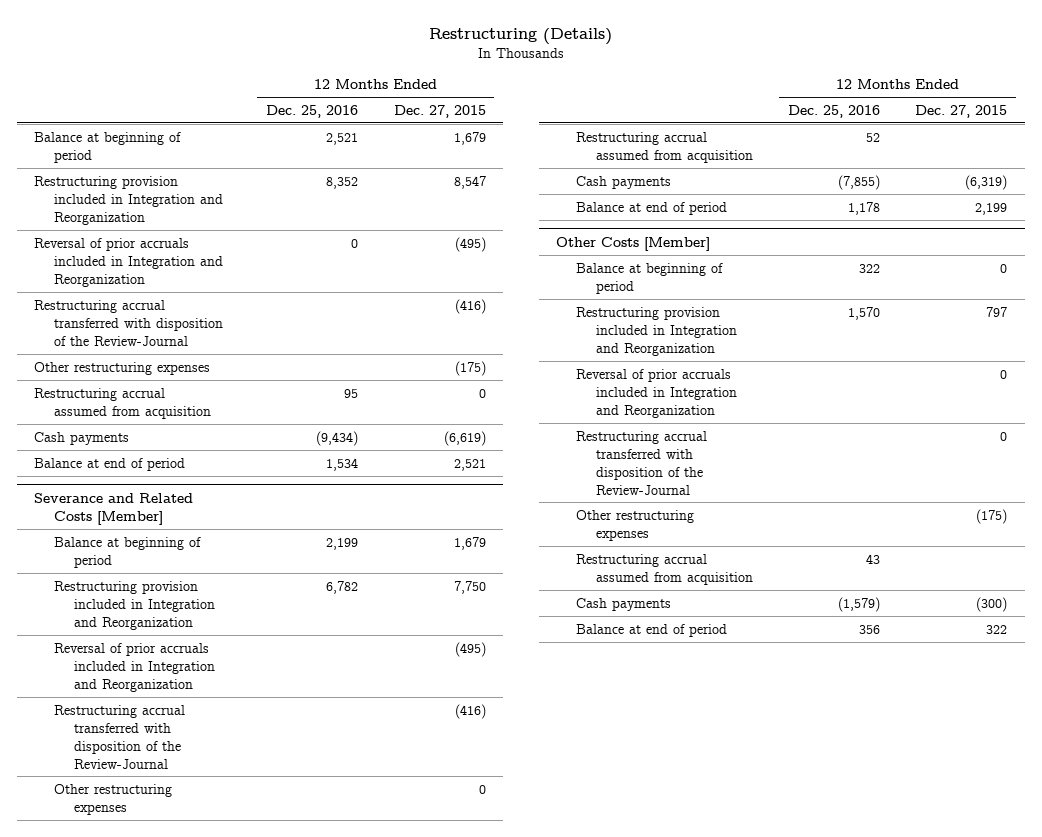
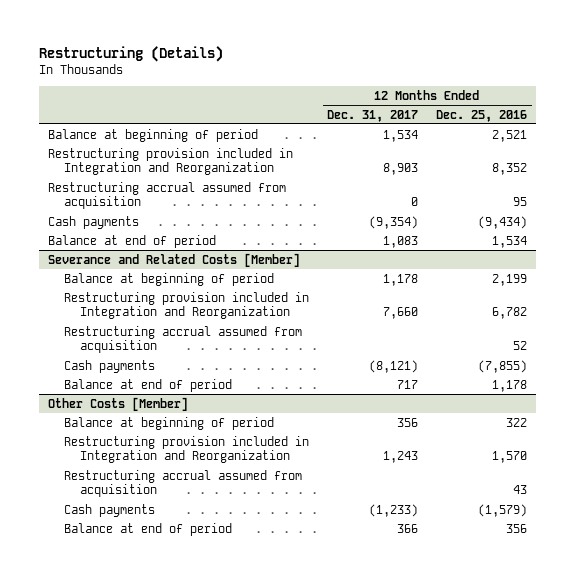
- | 12 Months Ended Dec. 25, 2016 | 12 Months Ended Dec. 27, 2015
+ | 12 Months Ended Dec. 31, 2017 | 12 Months Ended Dec. 25, 2016
- Reversal of prior accruals included in Integration and Reorganization | 0 | (495)
- Restructuring accrual transferred with disposition of the Review-Journal | | (416)
- Other restructuring expenses | | (175)
@ Severance and Related Costs [Member]
- Reversal of prior accruals included in Integration and Reorganization | | (495)
- Restructuring accrual transferred with disposition of the Review-Journal | | (416)
- Other restructuring expenses | | 0
@ Other Costs [Member]
- Reversal of prior accruals included in Integration and Reorganization | | 0
- Restructuring accrual transferred with disposition of the Review-Journal | | 0
- Other restructuring expenses | | (175)

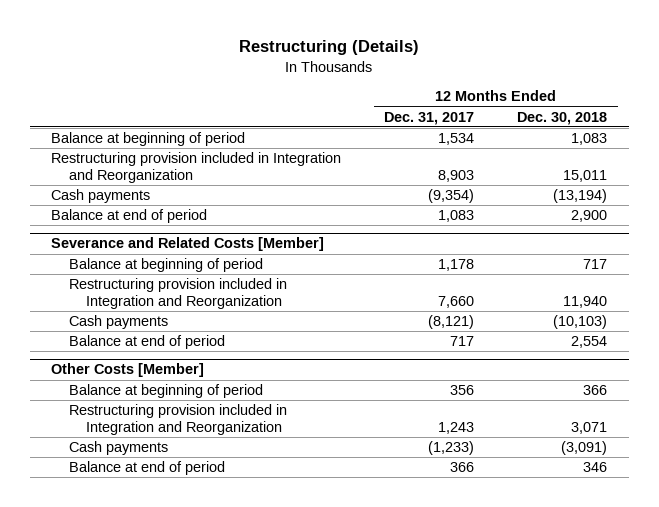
- | 12 Months Ended Dec. 31, 2017 | 12 Months Ended Dec. 25, 2016
+ | 12 Months Ended Dec. 31, 2017 | 12 Months Ended Dec. 30, 2018
- Restructuring accrual assumed from acquisition | 0 | 95
@ Severance and Related Costs [Member]
- Restructuring accrual assumed from acquisition | | 52
@ Other Costs [Member]
- Restructuring accrual assumed from acquisition | | 43

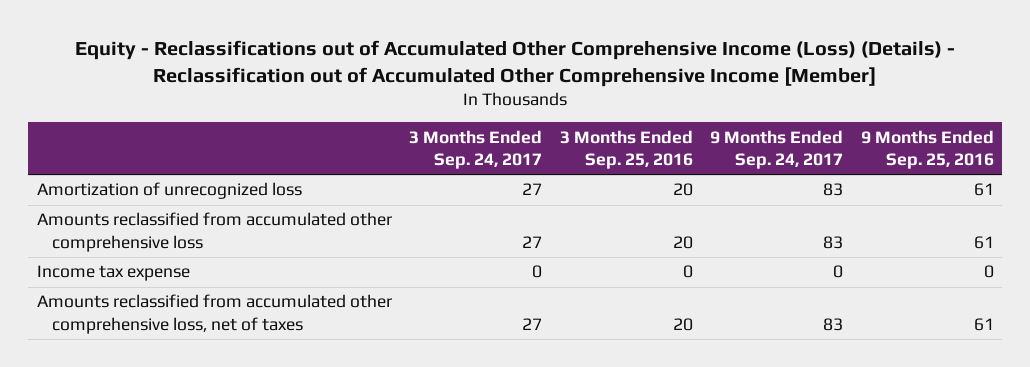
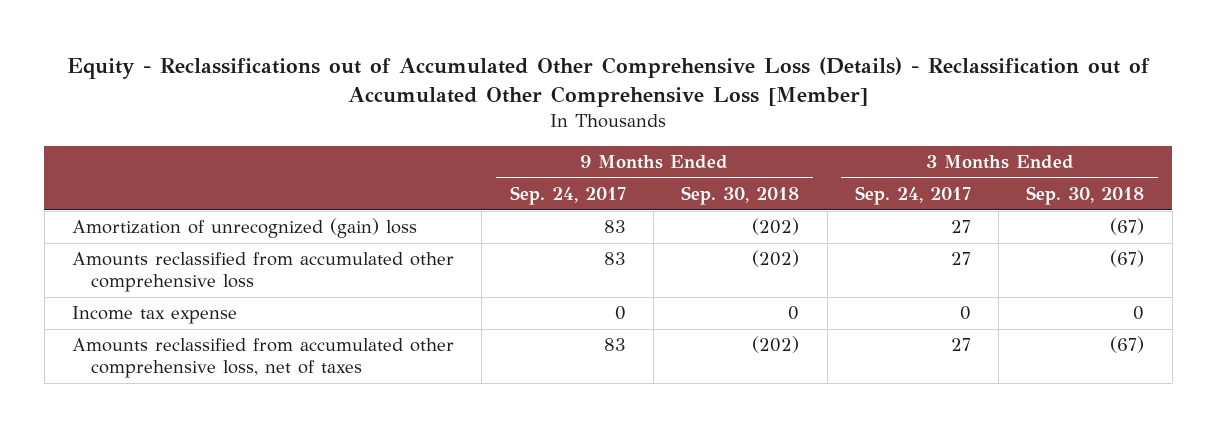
- Equity - Reclassifications out of Accumulated Other Comprehensive Income (Loss) (Details) - Reclassification out of Accumulated Other Comprehensive Income [Member]
+ Equity - Reclassifications out of Accumulated Other Comprehensive Loss (Details) - Reclassification out of Accumulated Other Comprehensive Loss [Member]
- | 3 Months Ended Sep. 24, 2017 | 3 Months Ended Sep. 25, 2016 | 9 Months Ended Sep. 24, 2017 | 9 Months Ended Sep. 25, 2016
+ | 9 Months Ended Sep. 24, 2017 | 9 Months Ended Sep. 30, 2018 | 3 Months Ended Sep. 24, 2017 | 3 Months Ended Sep. 30, 2018
- Amortization of unrecognized loss | 27 | 20 | 83 | 61
+ Amortization of unrecognized (gain) loss | 83 | (202) | 27 | (67)

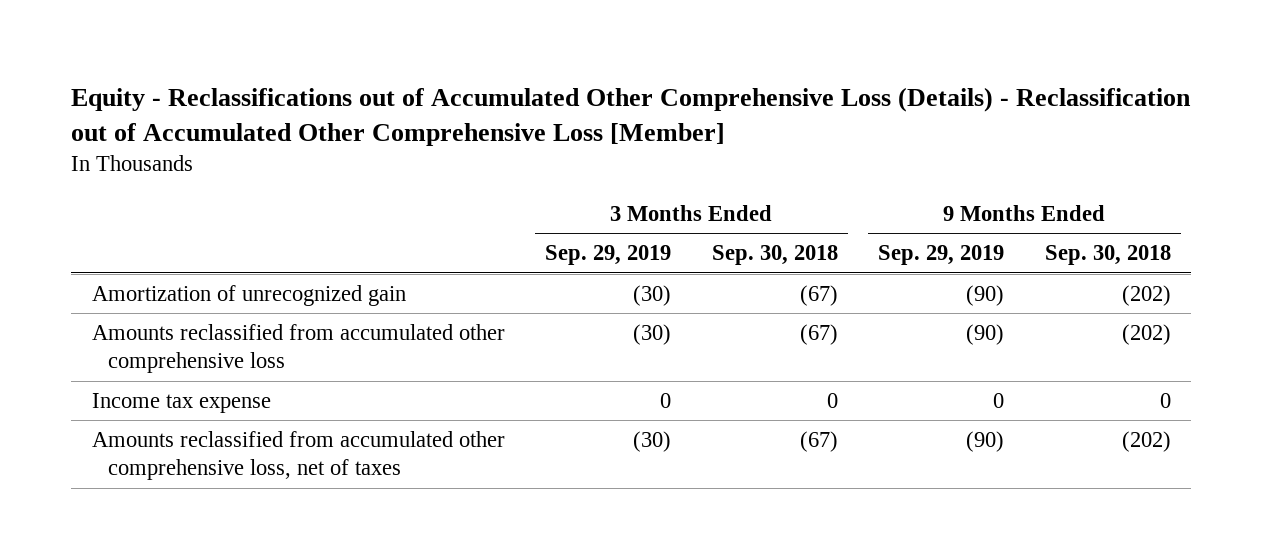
- | 9 Months Ended Sep. 24, 2017 | 9 Months Ended Sep. 30, 2018 | 3 Months Ended Sep. 24, 2017 | 3 Months Ended Sep. 30, 2018
+ | 3 Months Ended Sep. 29, 2019 | 3 Months Ended Sep. 30, 2018 | 9 Months Ended Sep. 29, 2019 | 9 Months Ended Sep. 30, 2018
- Amortization of unrecognized (gain) loss | 83 | (202) | 27 | (67)
+ Amortization of unrecognized gain | (30) | (67) | (90) | (202)

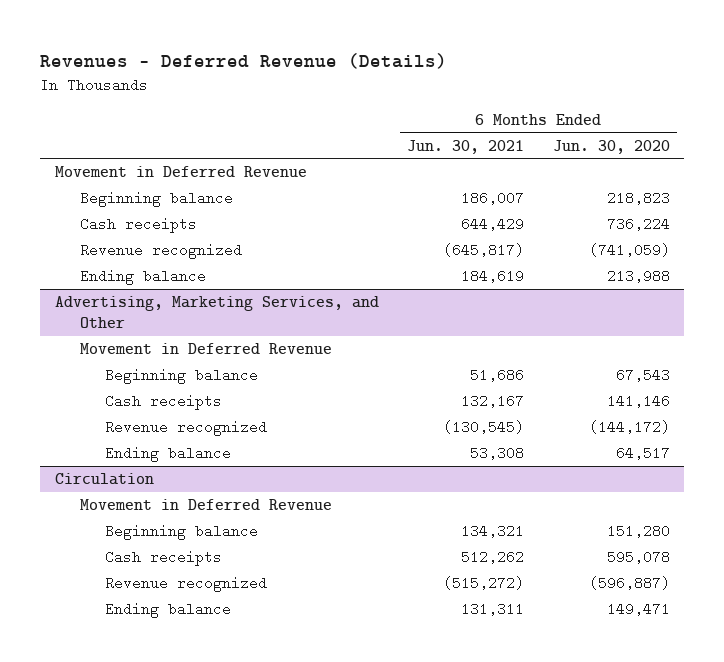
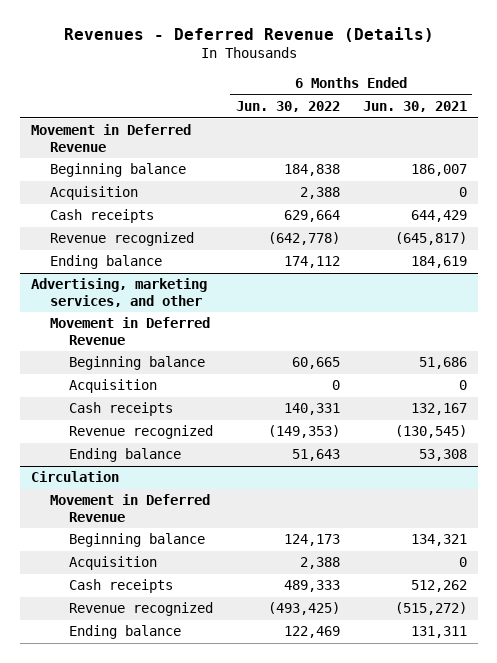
- | 6 Months Ended Jun. 30, 2021 | 6 Months Ended Jun. 30, 2020
+ | 6 Months Ended Jun. 30, 2022 | 6 Months Ended Jun. 30, 2021
+ Acquisition | 2,388 | 0
- Advertising, Marketing Services, and Other
+ Advertising, marketing services, and other
+ Acquisition | 0 | 0
@ Circulation
+ Acquisition | 2,388 | 0

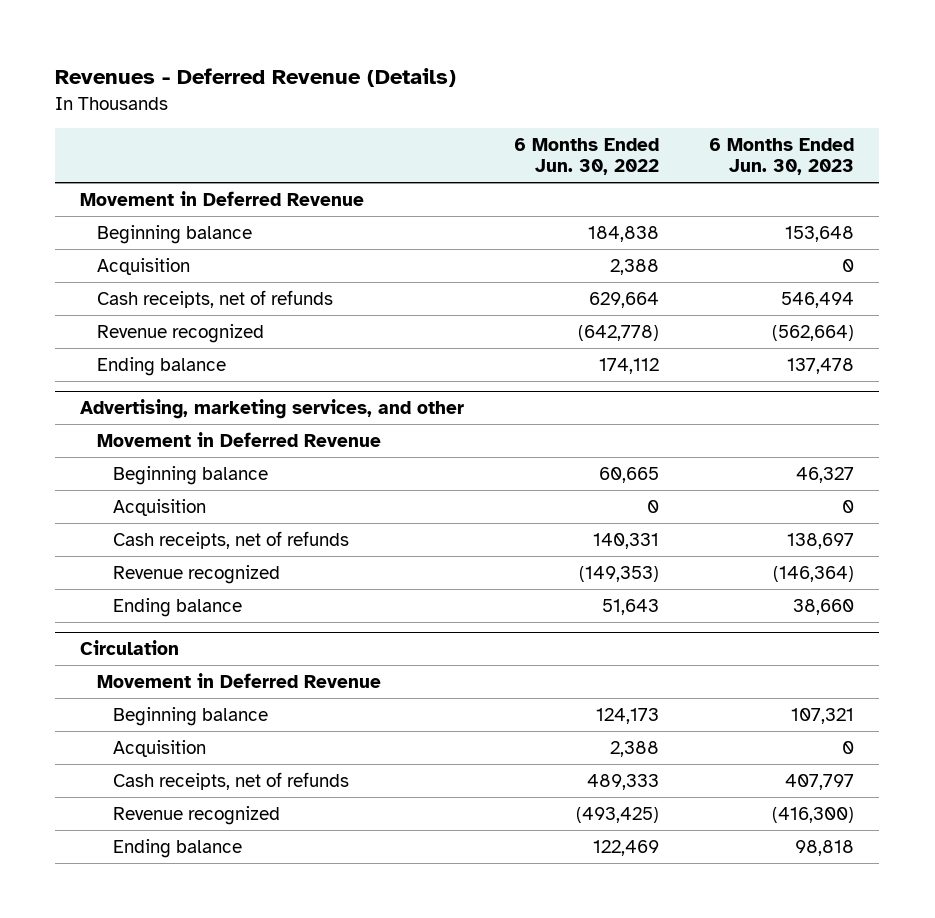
- | 6 Months Ended Jun. 30, 2022 | 6 Months Ended Jun. 30, 2021
+ | 6 Months Ended Jun. 30, 2022 | 6 Months Ended Jun. 30, 2023
- Cash receipts | 629,664 | 644,429
+ Cash receipts, net of refunds | 629,664 | 546,494
@ Advertising, marketing services, and other
- Cash receipts | 140,331 | 132,167
+ Cash receipts, net of refunds | 140,331 | 138,697
@ Circulation
- Cash receipts | 489,333 | 512,262
+ Cash receipts, net of refunds | 489,333 | 407,797

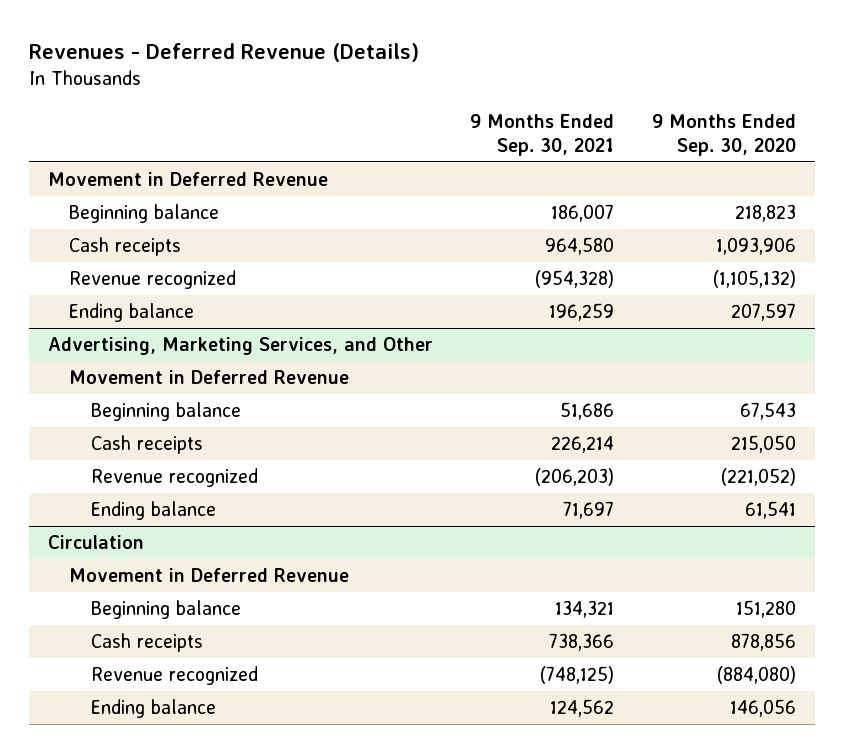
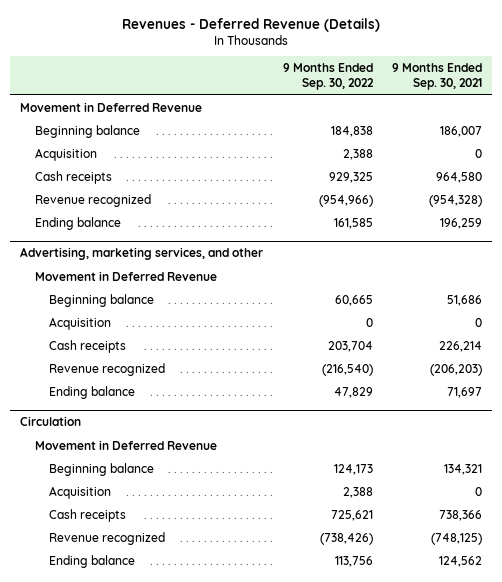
- | 9 Months Ended Sep. 30, 2021 | 9 Months Ended Sep. 30, 2020
+ | 9 Months Ended Sep. 30, 2022 | 9 Months Ended Sep. 30, 2021
+ Acquisition | 2,388 | 0
- Advertising, Marketing Services, and Other
+ Advertising, marketing services, and other
+ Acquisition | 0 | 0
@ Circulation
+ Acquisition | 2,388 | 0

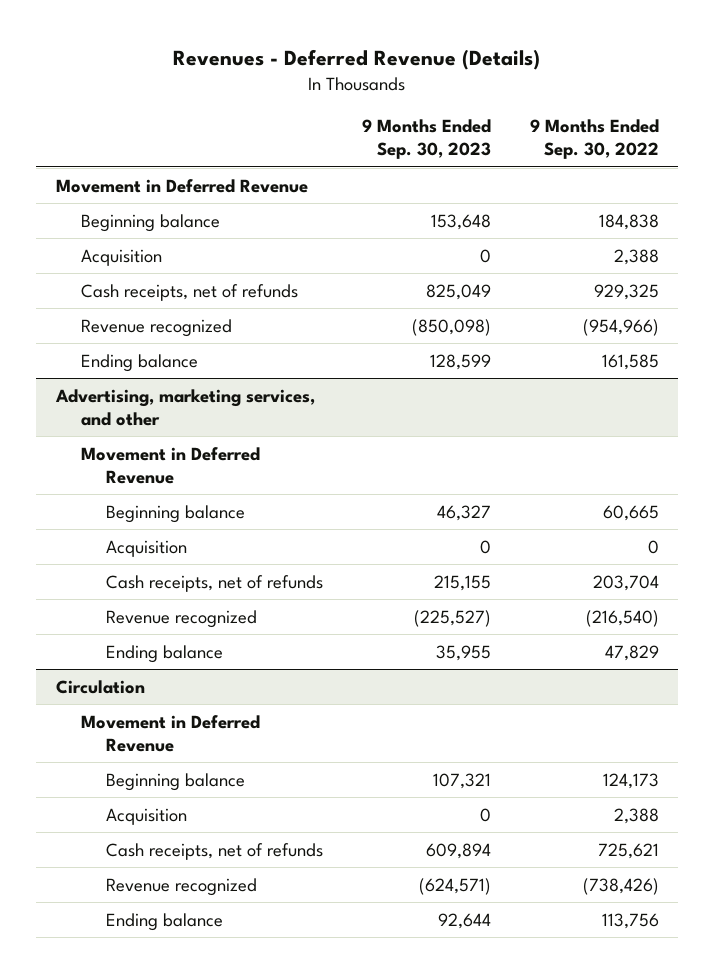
- | 9 Months Ended Sep. 30, 2022 | 9 Months Ended Sep. 30, 2021
+ | 9 Months Ended Sep. 30, 2023 | 9 Months Ended Sep. 30, 2022
- Cash receipts | 929,325 | 964,580
+ Cash receipts, net of refunds | 825,049 | 929,325
@ Advertising, marketing services, and other
- Cash receipts | 203,704 | 226,214
+ Cash receipts, net of refunds | 215,155 | 203,704
@ Circulation
- Cash receipts | 725,621 | 738,366
+ Cash receipts, net of refunds | 609,894 | 725,621

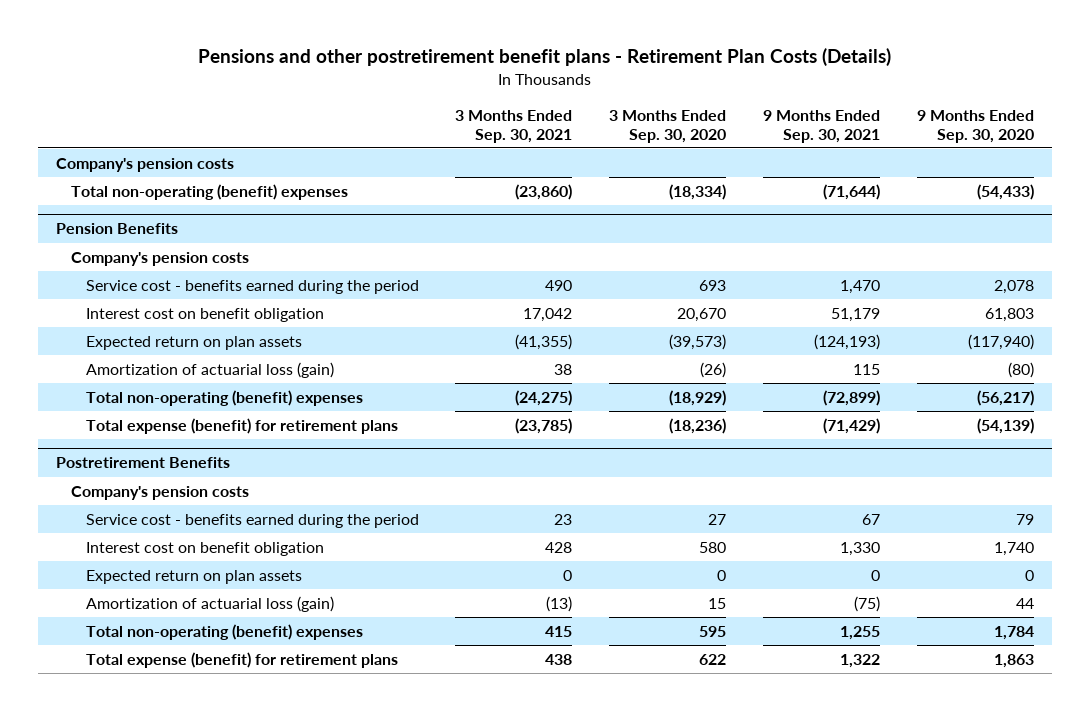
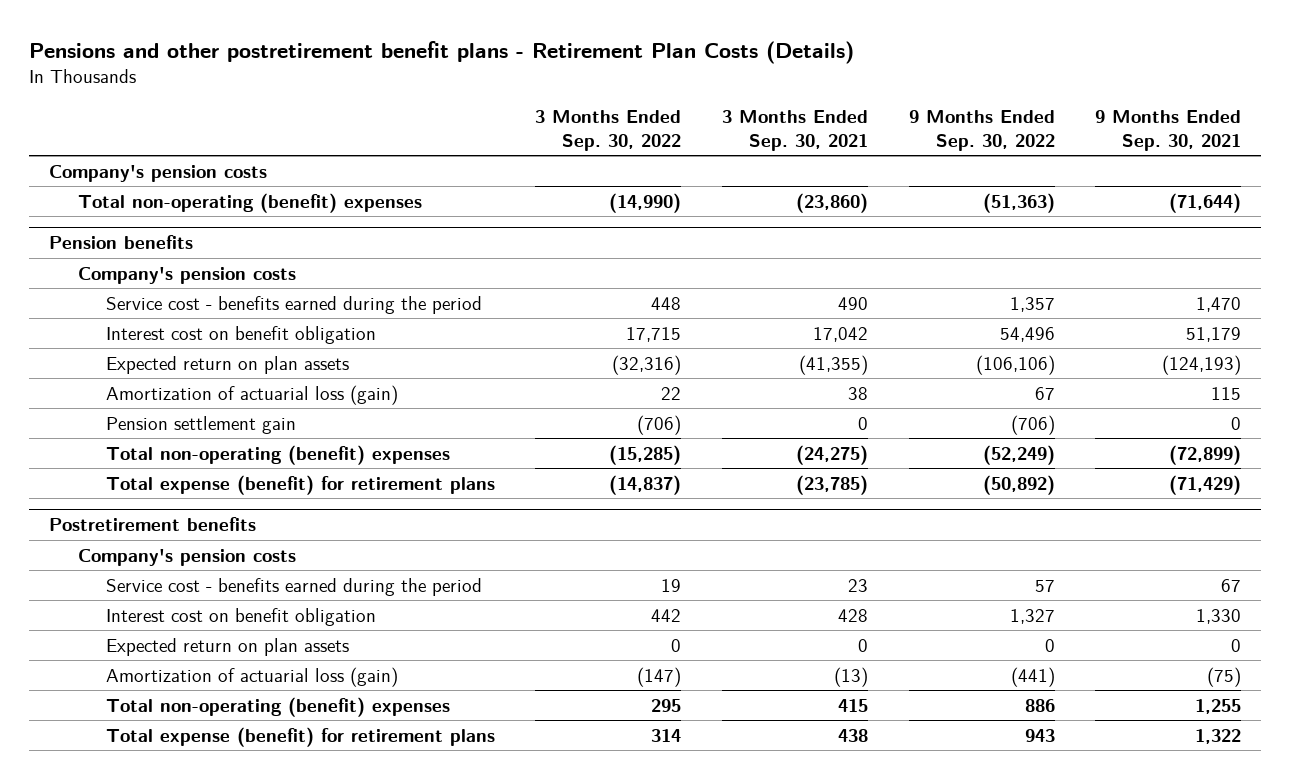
- | 3 Months Ended Sep. 30, 2021 | 3 Months Ended Sep. 30, 2020 | 9 Months Ended Sep. 30, 2021 | 9 Months Ended Sep. 30, 2020
+ | 3 Months Ended Sep. 30, 2022 | 3 Months Ended Sep. 30, 2021 | 9 Months Ended Sep. 30, 2022 | 9 Months Ended Sep. 30, 2021
- Pension Benefits
+ Pension benefits
+ Pension settlement gain | (706) | 0 | (706) | 0
- Postretirement Benefits
+ Postretirement benefits

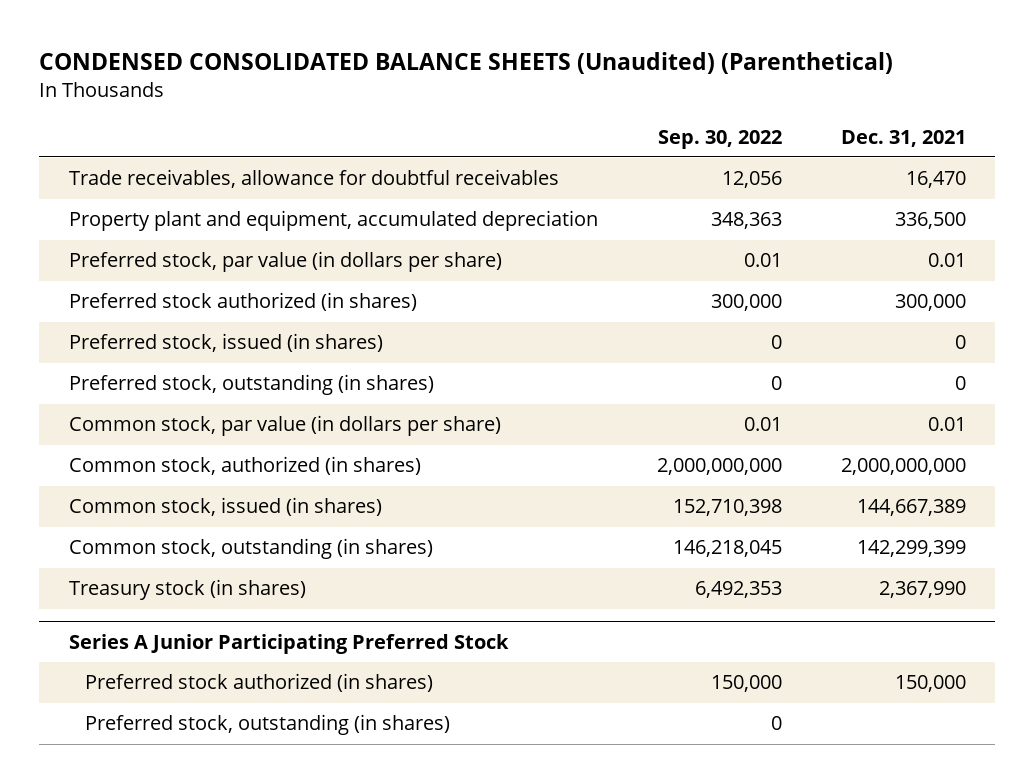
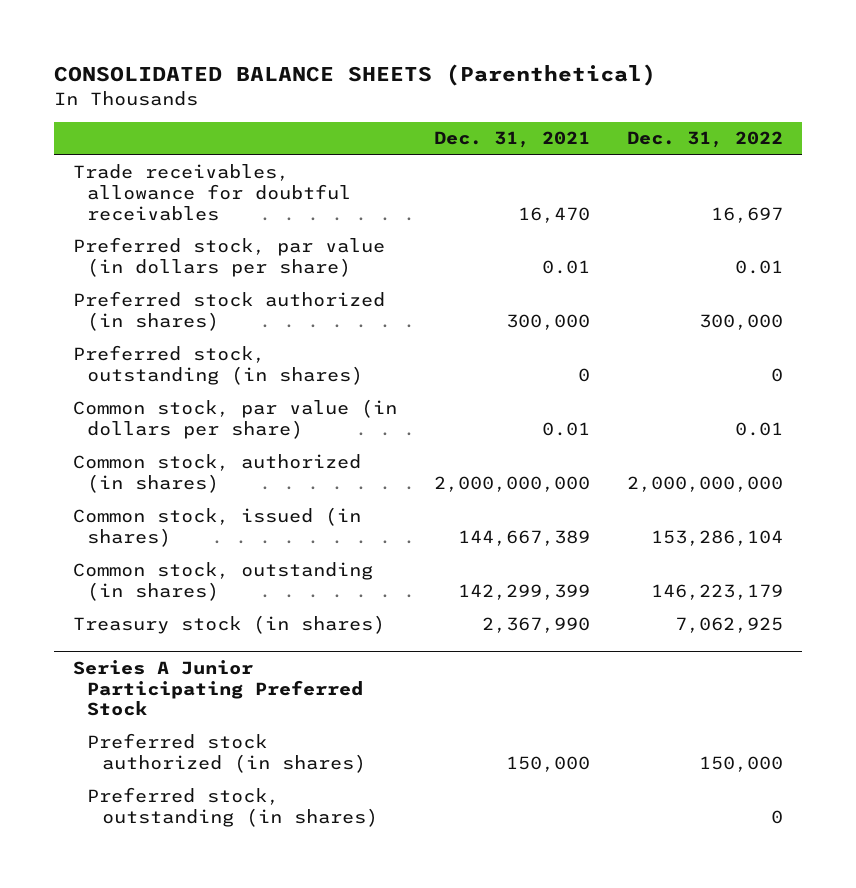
- CONDENSED CONSOLIDATED BALANCE SHEETS (Unaudited) (Parenthetical)
+ CONSOLIDATED BALANCE SHEETS (Parenthetical)
- | Sep. 30, 2022 | Dec. 31, 2021
+ | Dec. 31, 2021 | Dec. 31, 2022
- Property plant and equipment, accumulated depreciation | 348,363 | 336,500
- Preferred stock, issued (in shares) | 0 | 0

